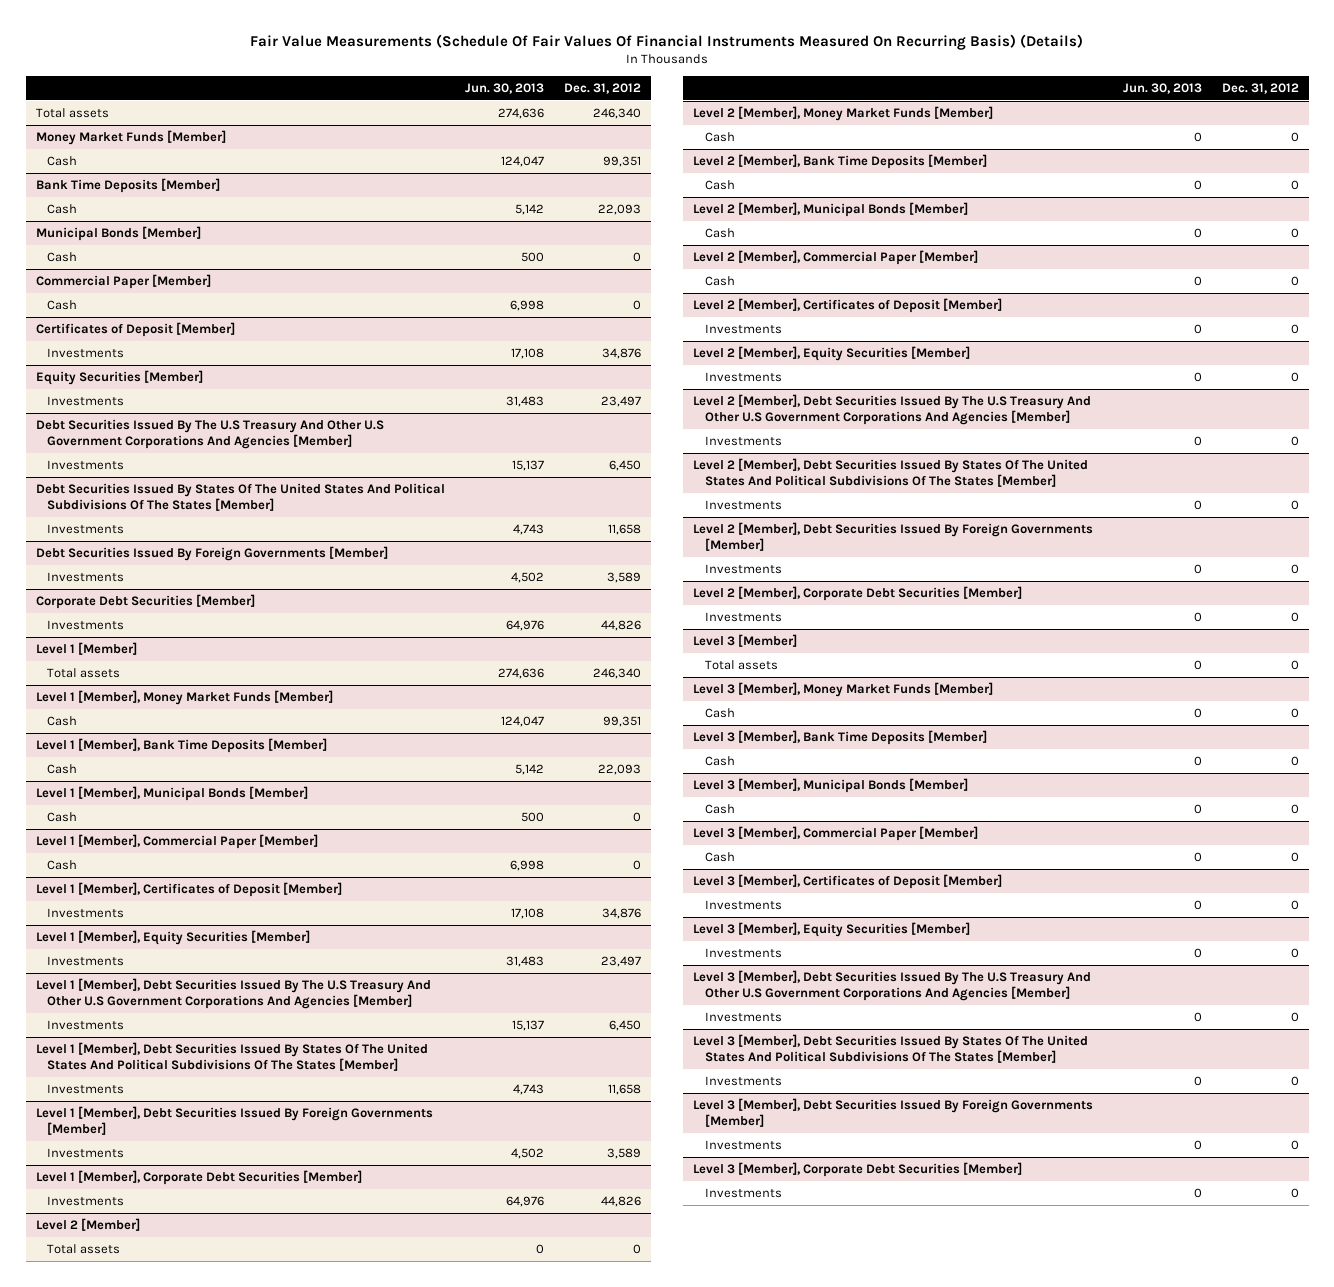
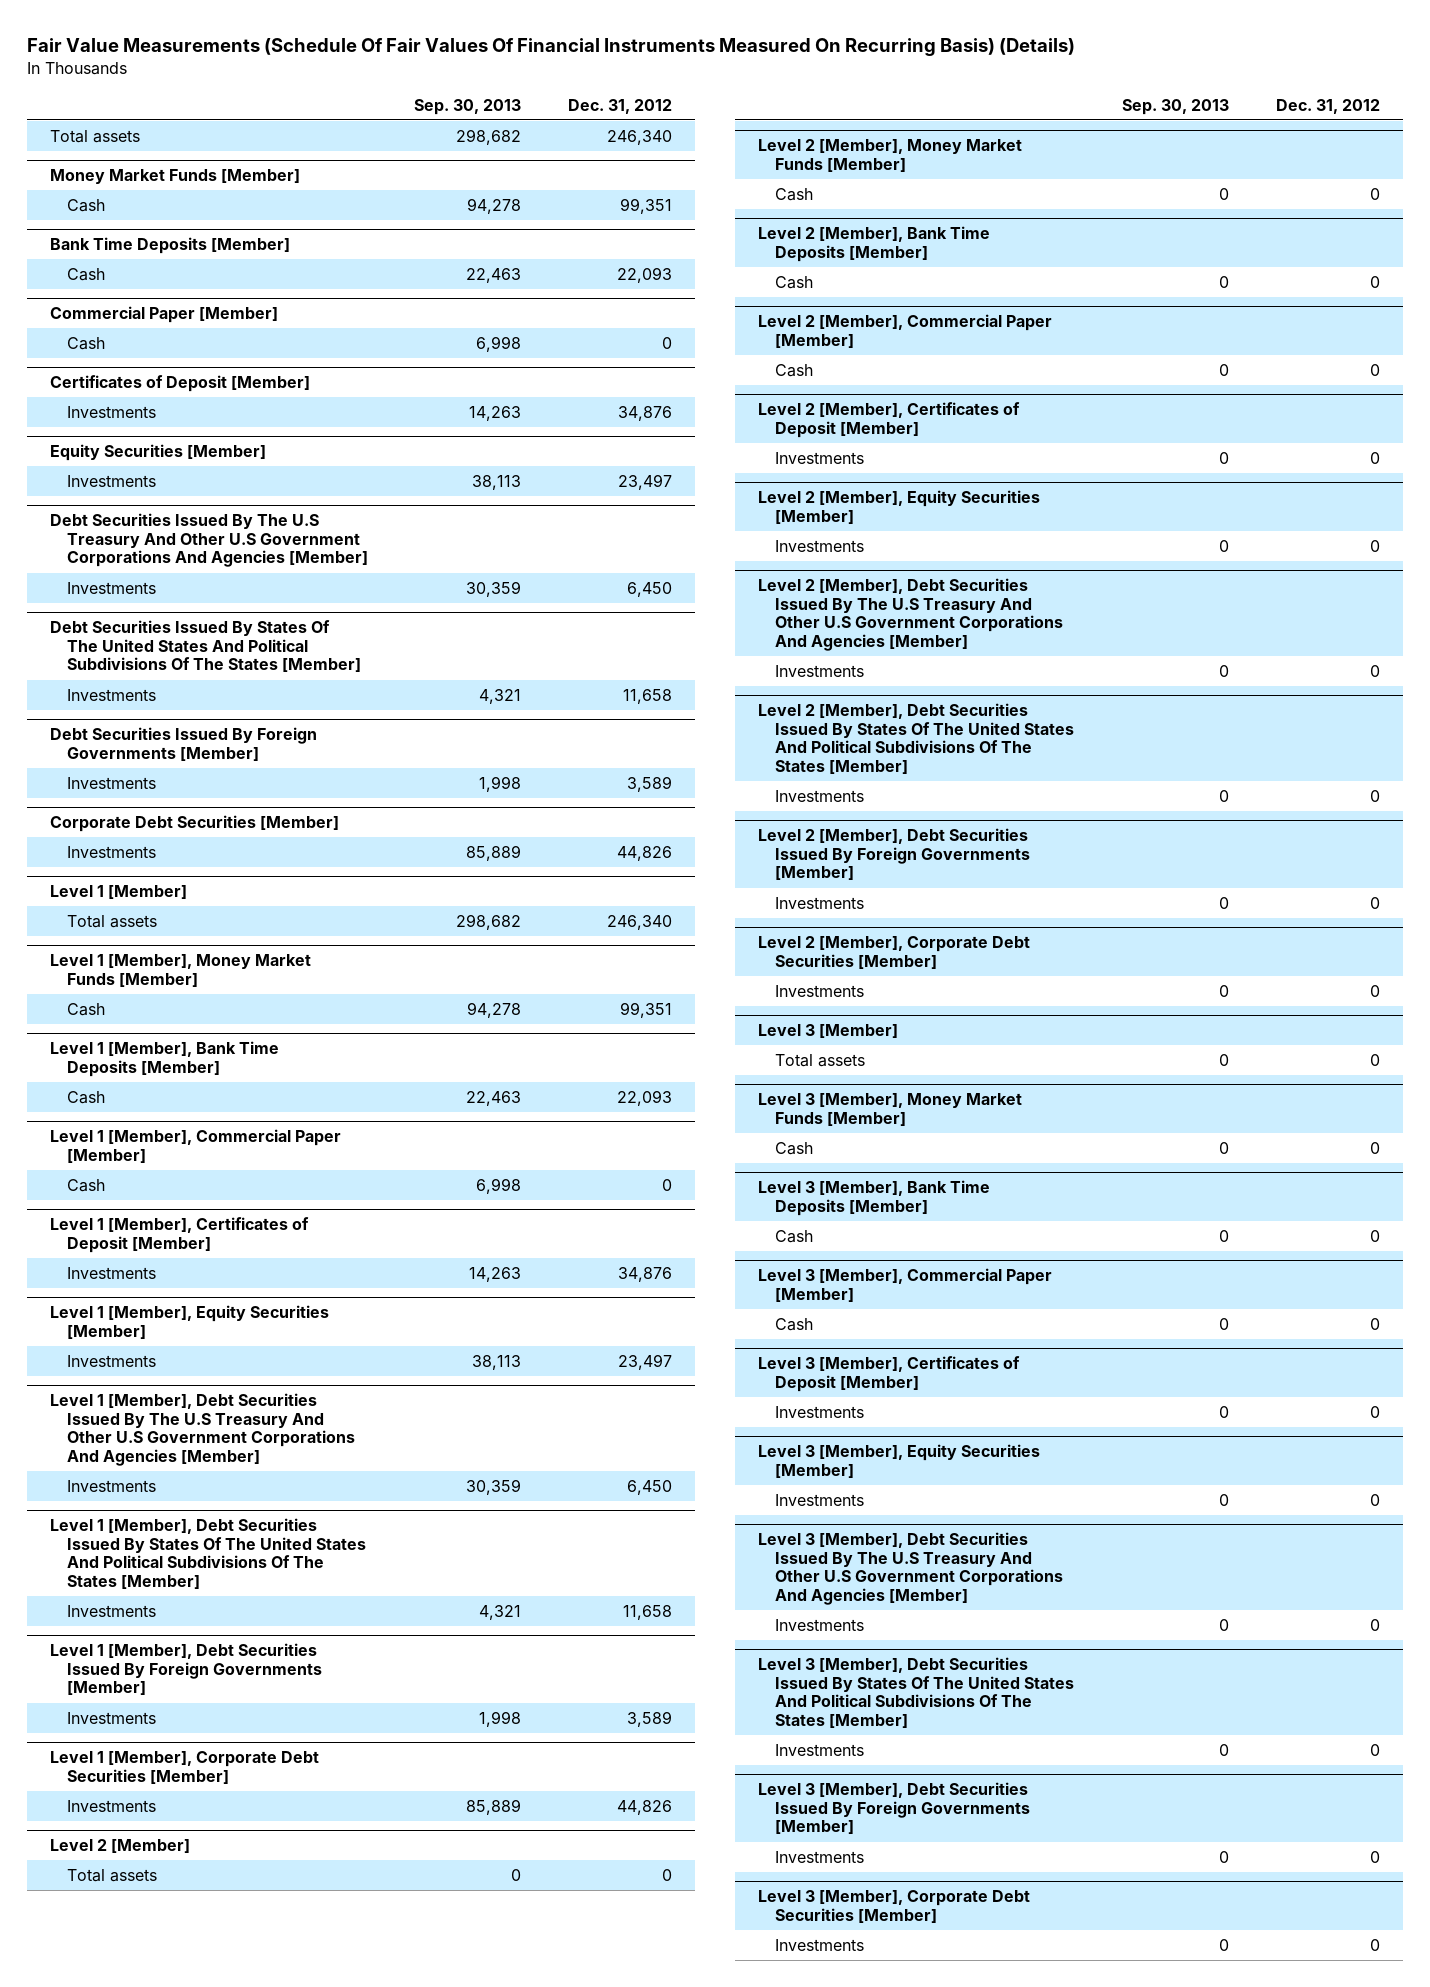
- | Jun. 30, 2013 | Dec. 31, 2012
+ | Sep. 30, 2013 | Dec. 31, 2012
- Municipal Bonds [Member]
- Cash | 500 | 0
- Level 1 [Member], Municipal Bonds [Member]
- Cash | 500 | 0
- Level 2 [Member], Municipal Bonds [Member]
- Cash | 0 | 0
- Level 3 [Member], Municipal Bonds [Member]
- Cash | 0 | 0

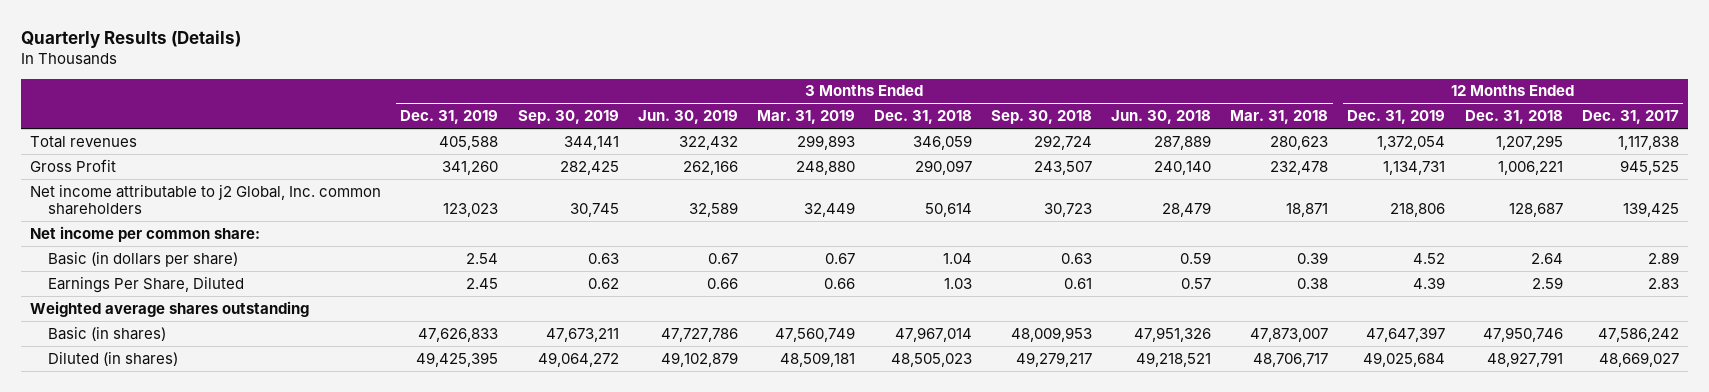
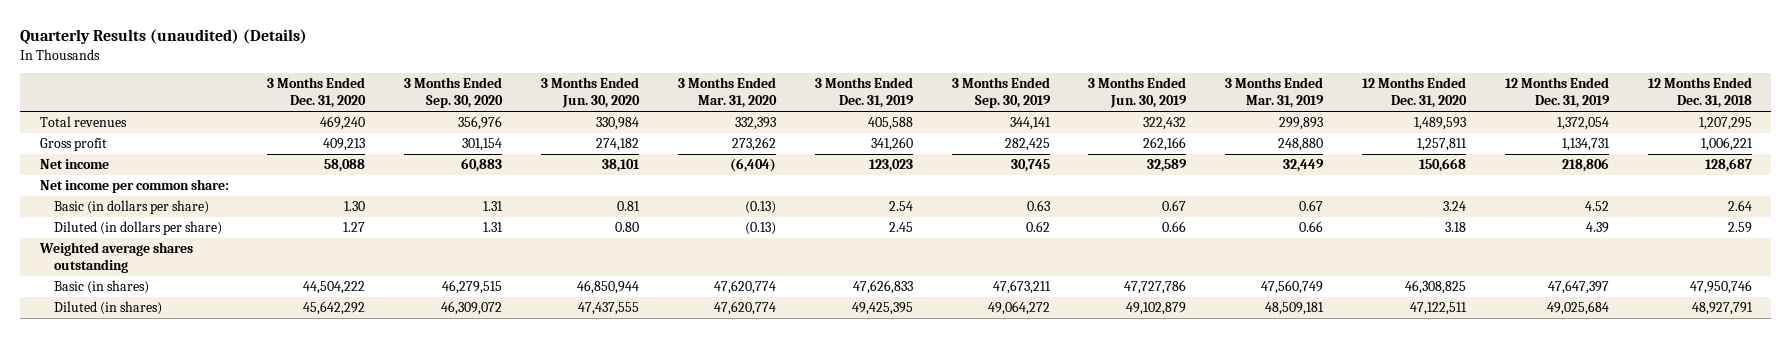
- Quarterly Results (Details)
+ Quarterly Results (unaudited) (Details)
- | 3 Months Ended Dec. 31, 2019 | 3 Months Ended Sep. 30, 2019 | 3 Months Ended Jun. 30, 2019 | 3 Months Ended Mar. 31, 2019 | 3 Months Ended Dec. 31, 2018 | 3 Months Ended Sep. 30, 2018 | 3 Months Ended Jun. 30, 2018 | 3 Months Ended Mar. 31, 2018 | 12 Months Ended Dec. 31, 2019 | 12 Months Ended Dec. 31, 2018 | 12 Months Ended Dec. 31, 2017
+ | 3 Months Ended Dec. 31, 2020 | 3 Months Ended Sep. 30, 2020 | 3 Months Ended Jun. 30, 2020 | 3 Months Ended Mar. 31, 2020 | 3 Months Ended Dec. 31, 2019 | 3 Months Ended Sep. 30, 2019 | 3 Months Ended Jun. 30, 2019 | 3 Months Ended Mar. 31, 2019 | 12 Months Ended Dec. 31, 2020 | 12 Months Ended Dec. 31, 2019 | 12 Months Ended Dec. 31, 2018
- Gross Profit | 341,260 | 282,425 | 262,166 | 248,880 | 290,097 | 243,507 | 240,140 | 232,478 | 1,134,731 | 1,006,221 | 945,525
- Net income attributable to j2 Global, Inc. common shareholders | 123,023 | 30,745 | 32,589 | 32,449 | 50,614 | 30,723 | 28,479 | 18,871 | 218,806 | 128,687 | 139,425
+ Gross profit | 409,213 | 301,154 | 274,182 | 273,262 | 341,260 | 282,425 | 262,166 | 248,880 | 1,257,811 | 1,134,731 | 1,006,221
+ Net income | 58,088 | 60,883 | 38,101 | (6,404) | 123,023 | 30,745 | 32,589 | 32,449 | 150,668 | 218,806 | 128,687
- Earnings Per Share, Diluted | 2.45 | 0.62 | 0.66 | 0.66 | 1.03 | 0.61 | 0.57 | 0.38 | 4.39 | 2.59 | 2.83
+ Diluted (in dollars per share) | 1.27 | 1.31 | 0.80 | (0.13) | 2.45 | 0.62 | 0.66 | 0.66 | 3.18 | 4.39 | 2.59

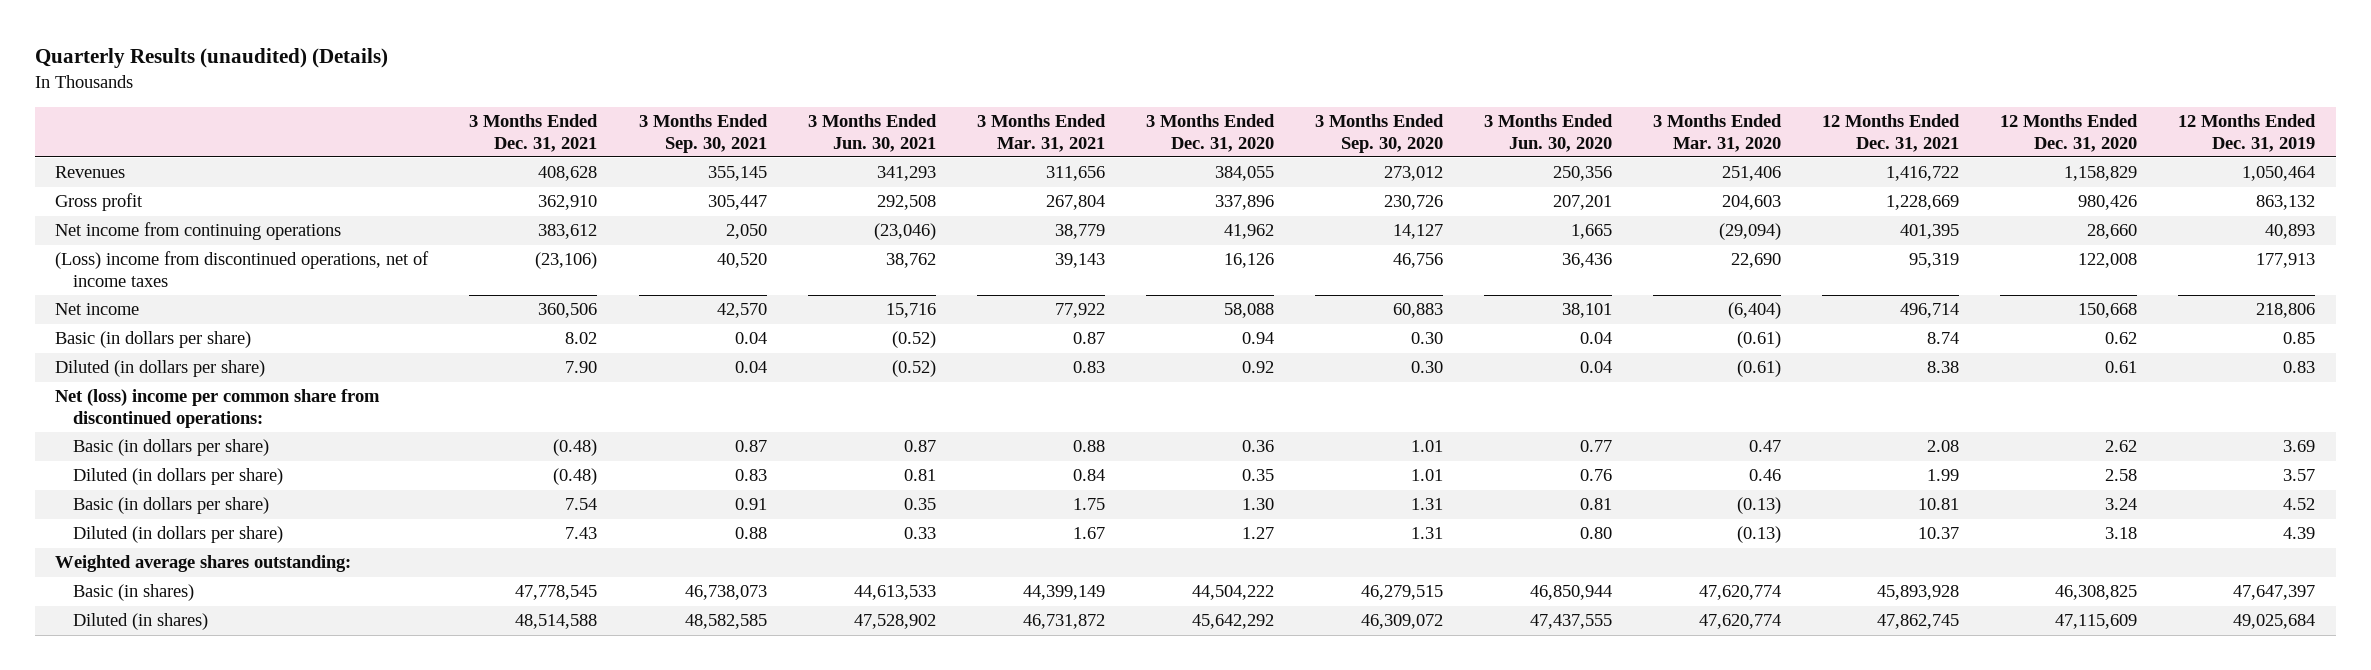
- | 3 Months Ended Dec. 31, 2020 | 3 Months Ended Sep. 30, 2020 | 3 Months Ended Jun. 30, 2020 | 3 Months Ended Mar. 31, 2020 | 3 Months Ended Dec. 31, 2019 | 3 Months Ended Sep. 30, 2019 | 3 Months Ended Jun. 30, 2019 | 3 Months Ended Mar. 31, 2019 | 12 Months Ended Dec. 31, 2020 | 12 Months Ended Dec. 31, 2019 | 12 Months Ended Dec. 31, 2018
+ | 3 Months Ended Dec. 31, 2021 | 3 Months Ended Sep. 30, 2021 | 3 Months Ended Jun. 30, 2021 | 3 Months Ended Mar. 31, 2021 | 3 Months Ended Dec. 31, 2020 | 3 Months Ended Sep. 30, 2020 | 3 Months Ended Jun. 30, 2020 | 3 Months Ended Mar. 31, 2020 | 12 Months Ended Dec. 31, 2021 | 12 Months Ended Dec. 31, 2020 | 12 Months Ended Dec. 31, 2019
- Total revenues | 469,240 | 356,976 | 330,984 | 332,393 | 405,588 | 344,141 | 322,432 | 299,893 | 1,489,593 | 1,372,054 | 1,207,295
- Gross profit | 409,213 | 301,154 | 274,182 | 273,262 | 341,260 | 282,425 | 262,166 | 248,880 | 1,257,811 | 1,134,731 | 1,006,221
+ Revenues | 408,628 | 355,145 | 341,293 | 311,656 | 384,055 | 273,012 | 250,356 | 251,406 | 1,416,722 | 1,158,829 | 1,050,464
+ Gross profit | 362,910 | 305,447 | 292,508 | 267,804 | 337,896 | 230,726 | 207,201 | 204,603 | 1,228,669 | 980,426 | 863,132
+ Net income from continuing operations | 383,612 | 2,050 | (23,046) | 38,779 | 41,962 | 14,127 | 1,665 | (29,094) | 401,395 | 28,660 | 40,893
+ (Loss) income from discontinued operations, net of income taxes | (23,106) | 40,520 | 38,762 | 39,143 | 16,126 | 46,756 | 36,436 | 22,690 | 95,319 | 122,008 | 177,913
- Net income per common share:
+ Basic (in dollars per share) | 8.02 | 0.04 | (0.52) | 0.87 | 0.94 | 0.30 | 0.04 | (0.61) | 8.74 | 0.62 | 0.85
+ Diluted (in dollars per share) | 7.90 | 0.04 | (0.52) | 0.83 | 0.92 | 0.30 | 0.04 | (0.61) | 8.38 | 0.61 | 0.83
+ Net (loss) income per common share from discontinued operations:
+ Basic (in dollars per share) | (0.48) | 0.87 | 0.87 | 0.88 | 0.36 | 1.01 | 0.77 | 0.47 | 2.08 | 2.62 | 3.69
+ Diluted (in dollars per share) | (0.48) | 0.83 | 0.81 | 0.84 | 0.35 | 1.01 | 0.76 | 0.46 | 1.99 | 2.58 | 3.57
- Weighted average shares outstanding
+ Weighted average shares outstanding:
- Diluted (in shares) | 45,642,292 | 46,309,072 | 47,437,555 | 47,620,774 | 49,425,395 | 49,064,272 | 49,102,879 | 48,509,181 | 47,122,511 | 49,025,684 | 48,927,791
+ Diluted (in shares) | 48,514,588 | 48,582,585 | 47,528,902 | 46,731,872 | 45,642,292 | 46,309,072 | 47,437,555 | 47,620,774 | 47,862,745 | 47,115,609 | 49,025,684

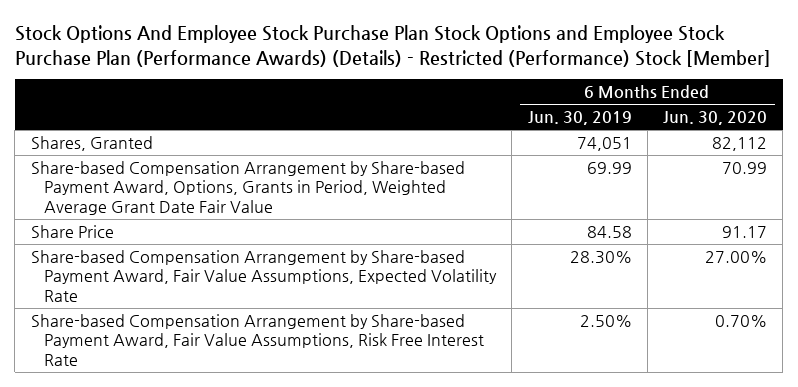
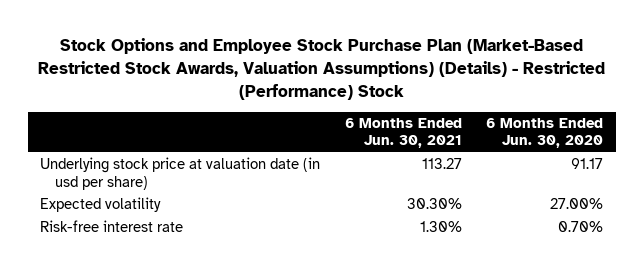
- Stock Options And Employee Stock Purchase Plan Stock Options and Employee Stock Purchase Plan (Performance Awards) (Details) - Restricted (Performance) Stock [Member]
+ Stock Options and Employee Stock Purchase Plan (Market-Based Restricted Stock Awards, Valuation Assumptions) (Details) - Restricted (Performance) Stock
- | 6 Months Ended Jun. 30, 2019 | 6 Months Ended Jun. 30, 2020
+ | 6 Months Ended Jun. 30, 2021 | 6 Months Ended Jun. 30, 2020
- Shares, Granted | 74,051 | 82,112
- Share-based Compensation Arrangement by Share-based Payment Award, Options, Grants in Period, Weighted Average Grant Date Fair Value | 69.99 | 70.99
- Share Price | 84.58 | 91.17
- Share-based Compensation Arrangement by Share-based Payment Award, Fair Value Assumptions, Expected Volatility Rate | 28.30% | 27.00%
- Share-based Compensation Arrangement by Share-based Payment Award, Fair Value Assumptions, Risk Free Interest Rate | 2.50% | 0.70%
+ Underlying stock price at valuation date (in usd per share) | 113.27 | 91.17
+ Expected volatility | 30.30% | 27.00%
+ Risk-free interest rate | 1.30% | 0.70%

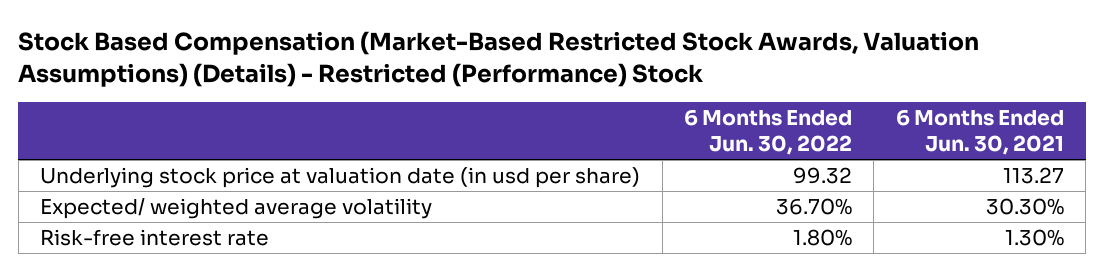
- Stock Options and Employee Stock Purchase Plan (Market-Based Restricted Stock Awards, Valuation Assumptions) (Details) - Restricted (Performance) Stock
+ Stock Based Compensation (Market-Based Restricted Stock Awards, Valuation Assumptions) (Details) - Restricted (Performance) Stock
- | 6 Months Ended Jun. 30, 2021 | 6 Months Ended Jun. 30, 2020
+ | 6 Months Ended Jun. 30, 2022 | 6 Months Ended Jun. 30, 2021
- Expected volatility | 30.30% | 27.00%
+ Expected/ weighted average volatility | 36.70% | 30.30%

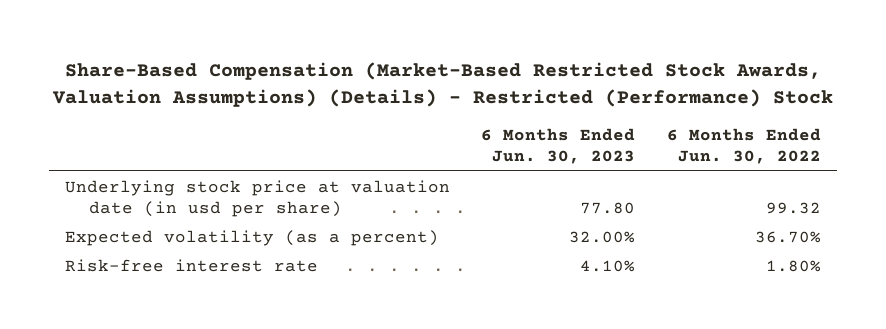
- Stock Based Compensation (Market-Based Restricted Stock Awards, Valuation Assumptions) (Details) - Restricted (Performance) Stock
+ Share-Based Compensation (Market-Based Restricted Stock Awards, Valuation Assumptions) (Details) - Restricted (Performance) Stock
- | 6 Months Ended Jun. 30, 2022 | 6 Months Ended Jun. 30, 2021
+ | 6 Months Ended Jun. 30, 2023 | 6 Months Ended Jun. 30, 2022
- Expected/ weighted average volatility | 36.70% | 30.30%
+ Expected volatility (as a percent) | 32.00% | 36.70%

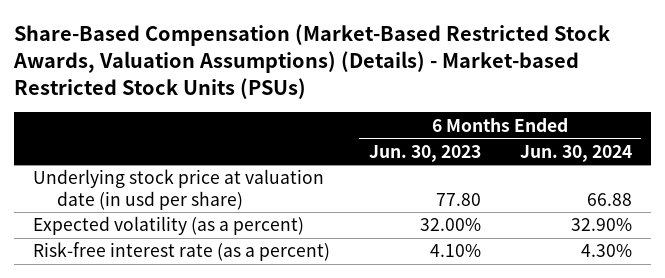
- Share-Based Compensation (Market-Based Restricted Stock Awards, Valuation Assumptions) (Details) - Restricted (Performance) Stock
+ Share-Based Compensation (Market-Based Restricted Stock Awards, Valuation Assumptions) (Details) - Market-based Restricted Stock Units (PSUs)
- | 6 Months Ended Jun. 30, 2023 | 6 Months Ended Jun. 30, 2022
+ | 6 Months Ended Jun. 30, 2023 | 6 Months Ended Jun. 30, 2024
- Risk-free interest rate | 4.10% | 1.80%
+ Risk-free interest rate (as a percent) | 4.10% | 4.30%

